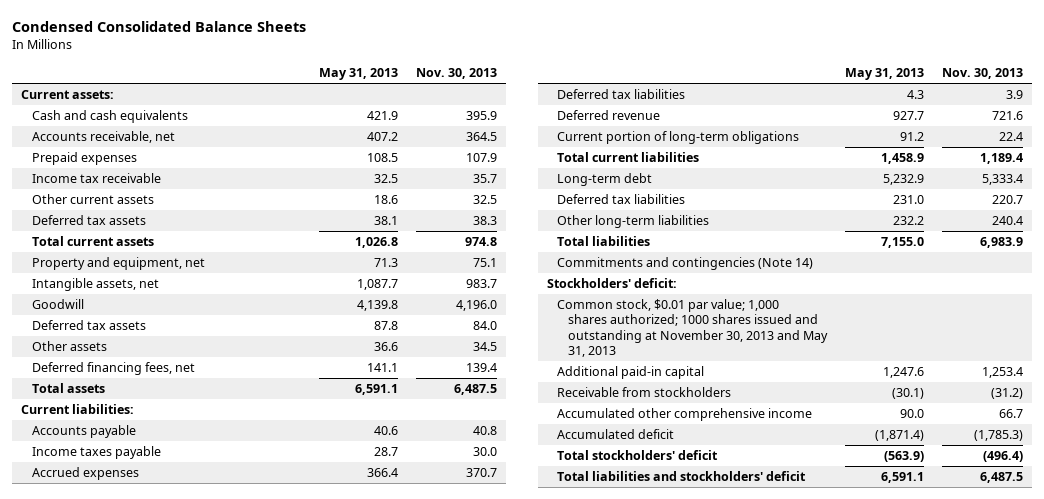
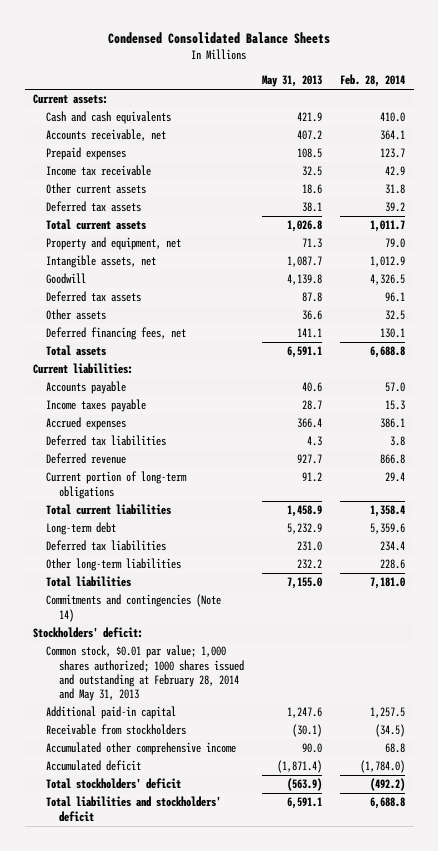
- | May 31, 2013 | Nov. 30, 2013
+ | May 31, 2013 | Feb. 28, 2014
- Common stock, $0.01 par value; 1,000 shares authorized; 1000 shares issued and outstanding at November 30, 2013 and May 31, 2013
+ Common stock, $0.01 par value; 1,000 shares authorized; 1000 shares issued and outstanding at February 28, 2014 and May 31, 2013

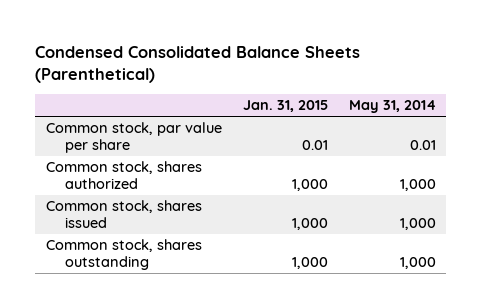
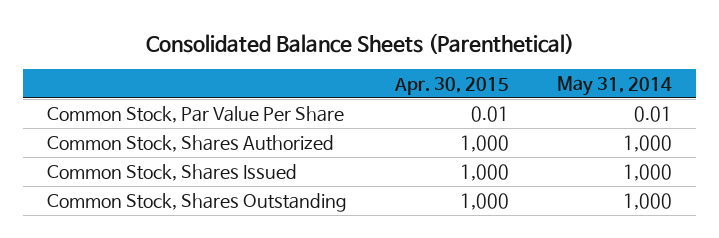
- Condensed Consolidated Balance Sheets (Parenthetical)
+ Consolidated Balance Sheets (Parenthetical)
- | Jan. 31, 2015 | May 31, 2014
+ | Apr. 30, 2015 | May 31, 2014
- Common stock, par value per share | 0.01 | 0.01
- Common stock, shares authorized | 1,000 | 1,000
- Common stock, shares issued | 1,000 | 1,000
- Common stock, shares outstanding | 1,000 | 1,000
+ Common Stock, Par Value Per Share | 0.01 | 0.01
+ Common Stock, Shares Authorized | 1,000 | 1,000
+ Common Stock, Shares Issued | 1,000 | 1,000
+ Common Stock, Shares Outstanding | 1,000 | 1,000

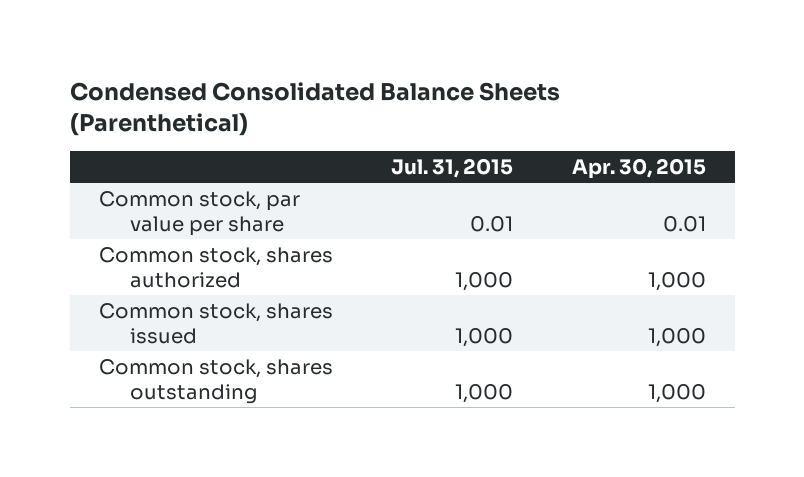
- Consolidated Balance Sheets (Parenthetical)
+ Condensed Consolidated Balance Sheets (Parenthetical)
- | Apr. 30, 2015 | May 31, 2014
+ | Jul. 31, 2015 | Apr. 30, 2015
- Common Stock, Par Value Per Share | 0.01 | 0.01
- Common Stock, Shares Authorized | 1,000 | 1,000
- Common Stock, Shares Issued | 1,000 | 1,000
- Common Stock, Shares Outstanding | 1,000 | 1,000
+ Common stock, par value per share | 0.01 | 0.01
+ Common stock, shares authorized | 1,000 | 1,000
+ Common stock, shares issued | 1,000 | 1,000
+ Common stock, shares outstanding | 1,000 | 1,000

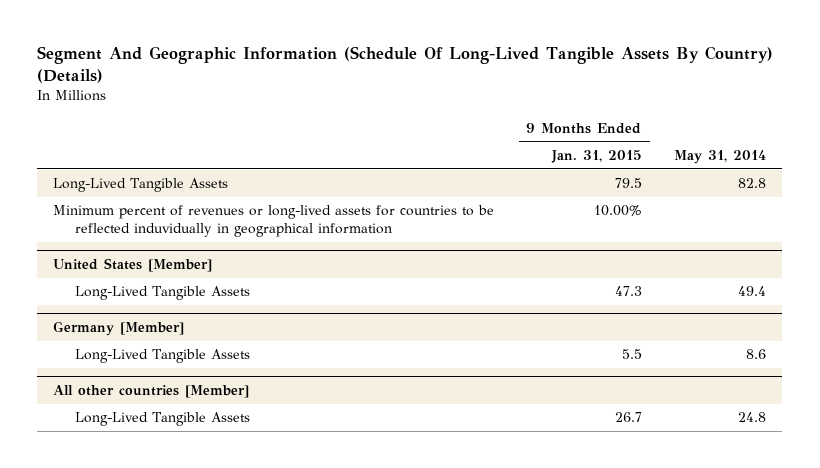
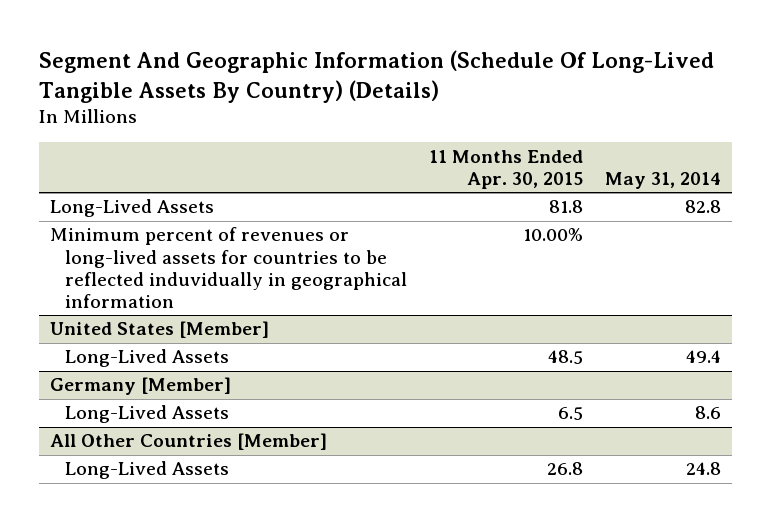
- | 9 Months Ended Jan. 31, 2015 | May 31, 2014
+ | 11 Months Ended Apr. 30, 2015 | May 31, 2014
- Long-Lived Tangible Assets | 79.5 | 82.8
+ Long-Lived Assets | 81.8 | 82.8
@ United States [Member]
- Long-Lived Tangible Assets | 47.3 | 49.4
+ Long-Lived Assets | 48.5 | 49.4
@ Germany [Member]
- Long-Lived Tangible Assets | 5.5 | 8.6
- All other countries [Member]
- Long-Lived Tangible Assets | 26.7 | 24.8
@ Germany [Member]
+ Long-Lived Assets | 6.5 | 8.6
+ All Other Countries [Member]
+ Long-Lived Assets | 26.8 | 24.8

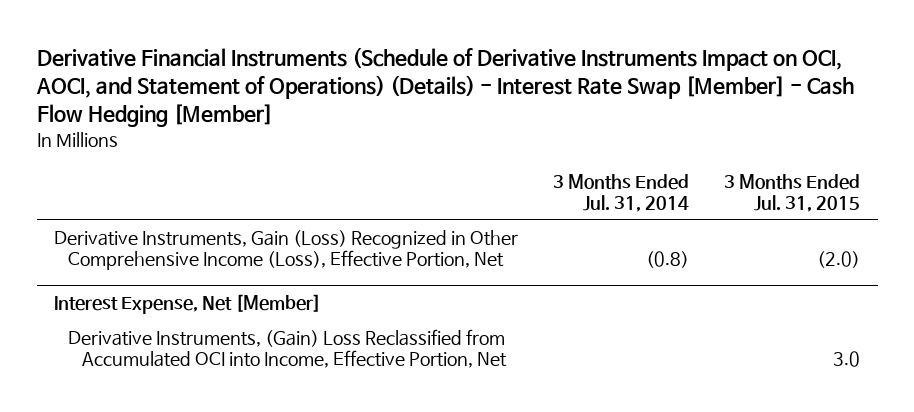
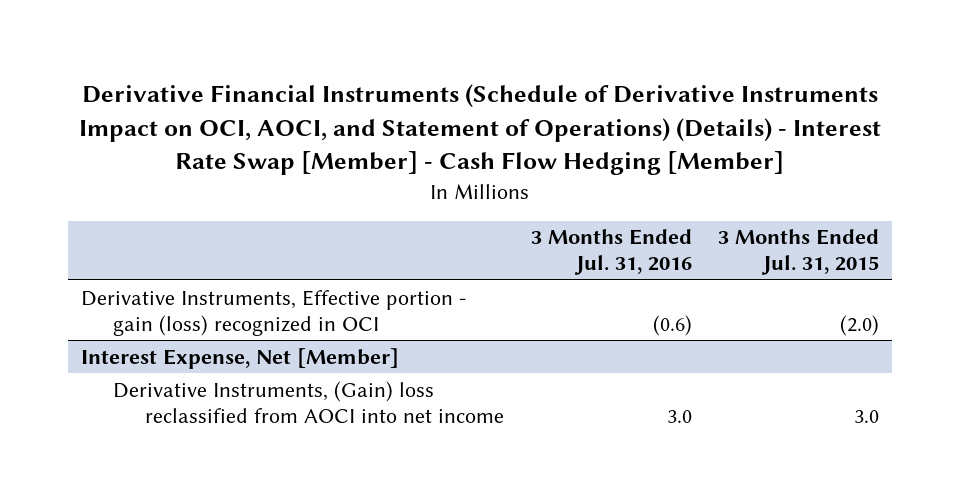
- | 3 Months Ended Jul. 31, 2014 | 3 Months Ended Jul. 31, 2015
+ | 3 Months Ended Jul. 31, 2016 | 3 Months Ended Jul. 31, 2015
- Derivative Instruments, Gain (Loss) Recognized in Other Comprehensive Income (Loss), Effective Portion, Net | (0.8) | (2.0)
+ Derivative Instruments, Effective portion - gain (loss) recognized in OCI | (0.6) | (2.0)
@ Interest Expense, Net [Member]
- Derivative Instruments, (Gain) Loss Reclassified from Accumulated OCI into Income, Effective Portion, Net | | 3.0
+ Derivative Instruments, (Gain) loss reclassified from AOCI into net income | 3.0 | 3.0

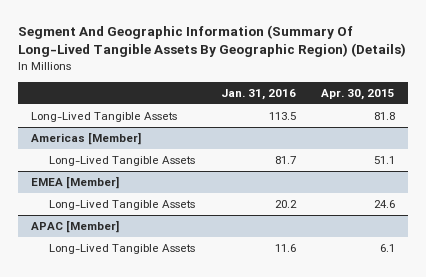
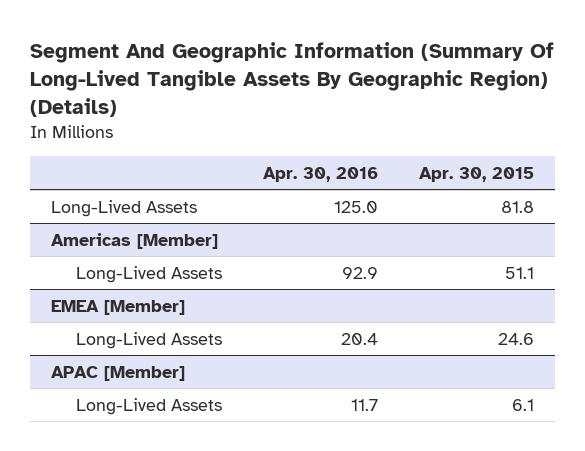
- | Jan. 31, 2016 | Apr. 30, 2015
+ | Apr. 30, 2016 | Apr. 30, 2015
- Long-Lived Tangible Assets | 113.5 | 81.8
+ Long-Lived Assets | 125.0 | 81.8
@ Americas [Member]
- Long-Lived Tangible Assets | 81.7 | 51.1
+ Long-Lived Assets | 92.9 | 51.1
@ EMEA [Member]
- Long-Lived Tangible Assets | 20.2 | 24.6
+ Long-Lived Assets | 20.4 | 24.6
@ APAC [Member]
- Long-Lived Tangible Assets | 11.6 | 6.1
+ Long-Lived Assets | 11.7 | 6.1

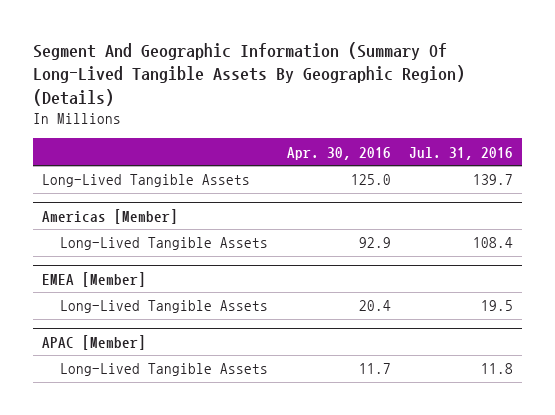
- | Apr. 30, 2016 | Apr. 30, 2015
+ | Apr. 30, 2016 | Jul. 31, 2016
- Long-Lived Assets | 125.0 | 81.8
+ Long-Lived Tangible Assets | 125.0 | 139.7
@ Americas [Member]
- Long-Lived Assets | 92.9 | 51.1
+ Long-Lived Tangible Assets | 92.9 | 108.4
@ EMEA [Member]
- Long-Lived Assets | 20.4 | 24.6
+ Long-Lived Tangible Assets | 20.4 | 19.5
@ APAC [Member]
- Long-Lived Assets | 11.7 | 6.1
+ Long-Lived Tangible Assets | 11.7 | 11.8

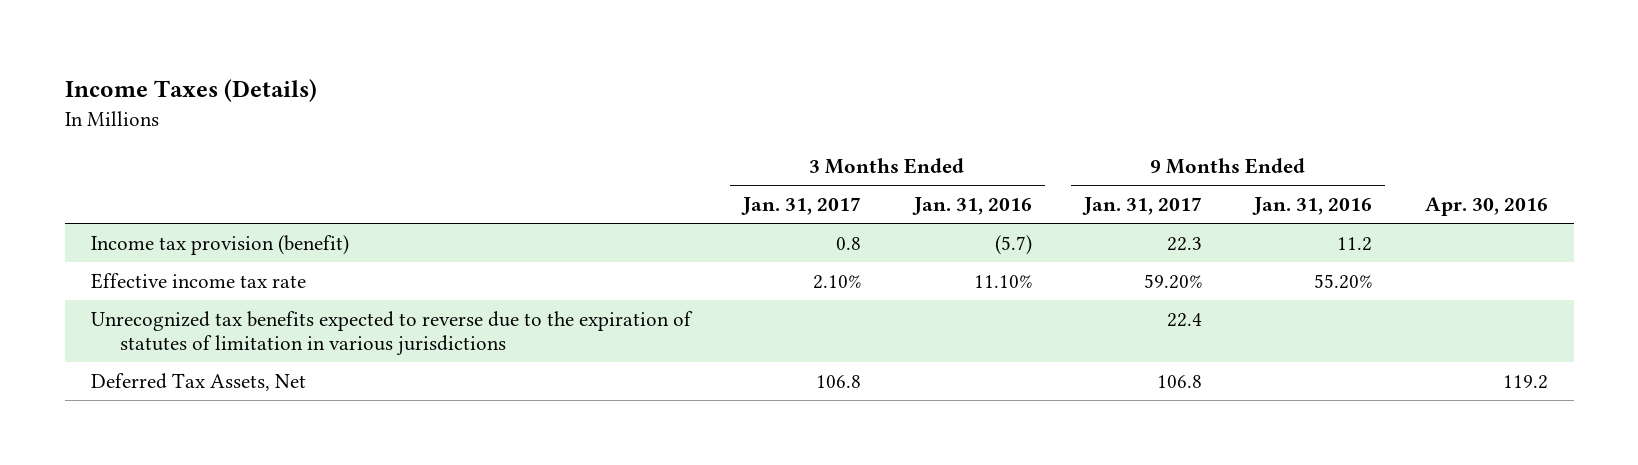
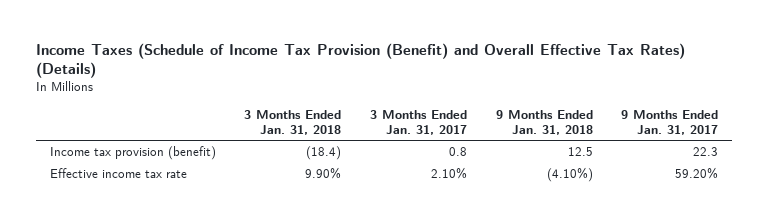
- Income Taxes (Details)
+ Income Taxes (Schedule of Income Tax Provision (Benefit) and Overall Effective Tax Rates) (Details)
- | 3 Months Ended Jan. 31, 2017 | 3 Months Ended Jan. 31, 2016 | 9 Months Ended Jan. 31, 2017 | 9 Months Ended Jan. 31, 2016 | Apr. 30, 2016
+ | 3 Months Ended Jan. 31, 2018 | 3 Months Ended Jan. 31, 2017 | 9 Months Ended Jan. 31, 2018 | 9 Months Ended Jan. 31, 2017
- Unrecognized tax benefits expected to reverse due to the expiration of statutes of limitation in various jurisdictions | | | 22.4 | |
- Deferred Tax Assets, Net | 106.8 | | 106.8 | | 119.2

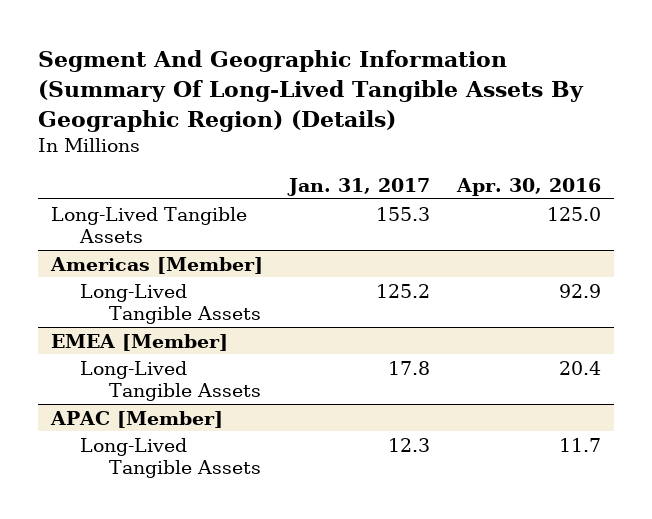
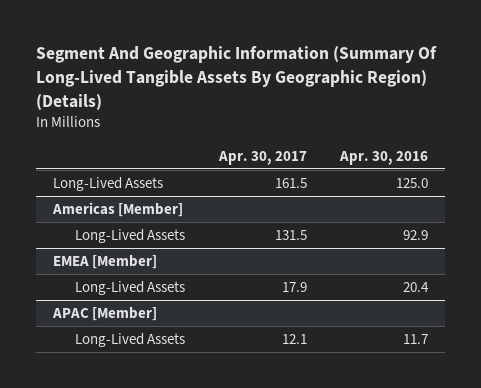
- | Jan. 31, 2017 | Apr. 30, 2016
+ | Apr. 30, 2017 | Apr. 30, 2016
- Long-Lived Tangible Assets | 155.3 | 125.0
+ Long-Lived Assets | 161.5 | 125.0
@ Americas [Member]
- Long-Lived Tangible Assets | 125.2 | 92.9
+ Long-Lived Assets | 131.5 | 92.9
@ EMEA [Member]
- Long-Lived Tangible Assets | 17.8 | 20.4
+ Long-Lived Assets | 17.9 | 20.4
@ APAC [Member]
- Long-Lived Tangible Assets | 12.3 | 11.7
+ Long-Lived Assets | 12.1 | 11.7

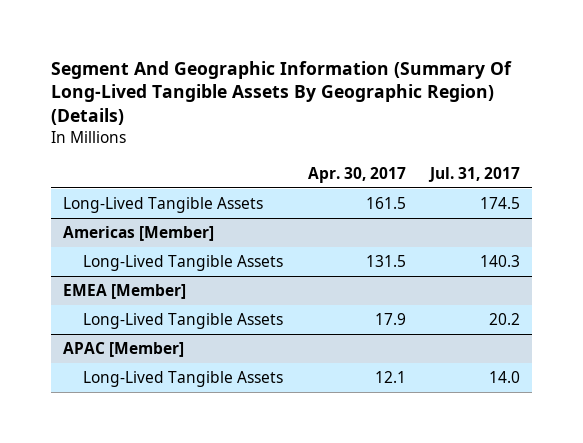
- | Apr. 30, 2017 | Apr. 30, 2016
+ | Apr. 30, 2017 | Jul. 31, 2017
- Long-Lived Assets | 161.5 | 125.0
+ Long-Lived Tangible Assets | 161.5 | 174.5
@ Americas [Member]
- Long-Lived Assets | 131.5 | 92.9
+ Long-Lived Tangible Assets | 131.5 | 140.3
@ EMEA [Member]
- Long-Lived Assets | 17.9 | 20.4
+ Long-Lived Tangible Assets | 17.9 | 20.2
@ APAC [Member]
- Long-Lived Assets | 12.1 | 11.7
+ Long-Lived Tangible Assets | 12.1 | 14.0

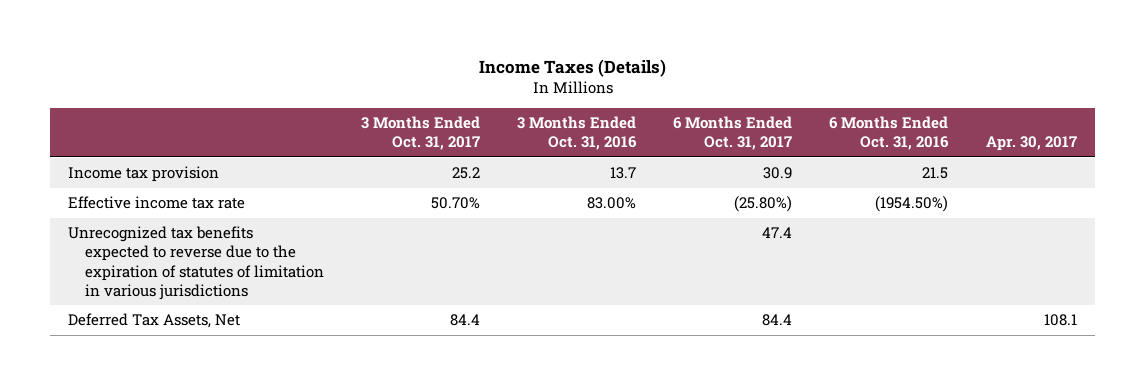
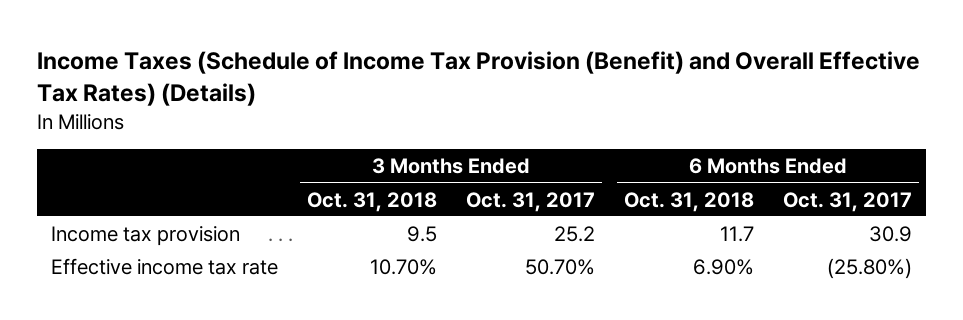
- Income Taxes (Details)
+ Income Taxes (Schedule of Income Tax Provision (Benefit) and Overall Effective Tax Rates) (Details)
- | 3 Months Ended Oct. 31, 2017 | 3 Months Ended Oct. 31, 2016 | 6 Months Ended Oct. 31, 2017 | 6 Months Ended Oct. 31, 2016 | Apr. 30, 2017
+ | 3 Months Ended Oct. 31, 2018 | 3 Months Ended Oct. 31, 2017 | 6 Months Ended Oct. 31, 2018 | 6 Months Ended Oct. 31, 2017
- Unrecognized tax benefits expected to reverse due to the expiration of statutes of limitation in various jurisdictions | | | 47.4 | |
- Deferred Tax Assets, Net | 84.4 | | 84.4 | | 108.1

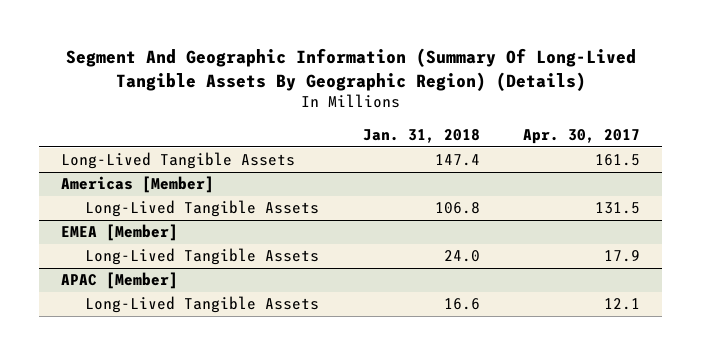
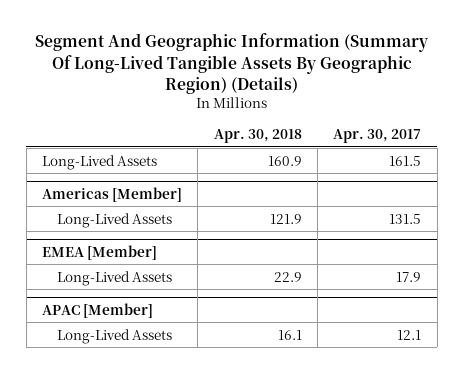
- | Jan. 31, 2018 | Apr. 30, 2017
+ | Apr. 30, 2018 | Apr. 30, 2017
- Long-Lived Tangible Assets | 147.4 | 161.5
+ Long-Lived Assets | 160.9 | 161.5
@ Americas [Member]
- Long-Lived Tangible Assets | 106.8 | 131.5
+ Long-Lived Assets | 121.9 | 131.5
@ EMEA [Member]
- Long-Lived Tangible Assets | 24.0 | 17.9
+ Long-Lived Assets | 22.9 | 17.9
@ APAC [Member]
- Long-Lived Tangible Assets | 16.6 | 12.1
+ Long-Lived Assets | 16.1 | 12.1

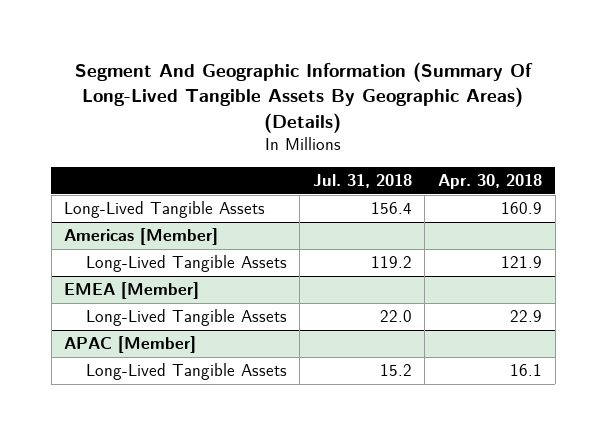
- Segment And Geographic Information (Summary Of Long-Lived Tangible Assets By Geographic Region) (Details)
+ Segment And Geographic Information (Summary Of Long-Lived Tangible Assets By Geographic Areas) (Details)
- | Apr. 30, 2018 | Apr. 30, 2017
+ | Jul. 31, 2018 | Apr. 30, 2018
- Long-Lived Assets | 160.9 | 161.5
+ Long-Lived Tangible Assets | 156.4 | 160.9
@ Americas [Member]
- Long-Lived Assets | 121.9 | 131.5
+ Long-Lived Tangible Assets | 119.2 | 121.9
@ EMEA [Member]
- Long-Lived Assets | 22.9 | 17.9
+ Long-Lived Tangible Assets | 22.0 | 22.9
@ APAC [Member]
- Long-Lived Assets | 16.1 | 12.1
+ Long-Lived Tangible Assets | 15.2 | 16.1

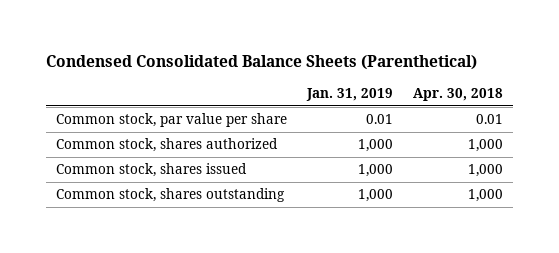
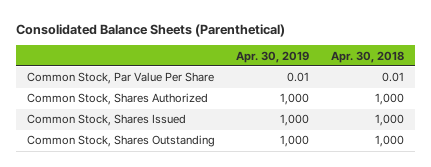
- Condensed Consolidated Balance Sheets (Parenthetical)
+ Consolidated Balance Sheets (Parenthetical)
- | Jan. 31, 2019 | Apr. 30, 2018
+ | Apr. 30, 2019 | Apr. 30, 2018
- Common stock, par value per share | 0.01 | 0.01
- Common stock, shares authorized | 1,000 | 1,000
- Common stock, shares issued | 1,000 | 1,000
- Common stock, shares outstanding | 1,000 | 1,000
+ Common Stock, Par Value Per Share | 0.01 | 0.01
+ Common Stock, Shares Authorized | 1,000 | 1,000
+ Common Stock, Shares Issued | 1,000 | 1,000
+ Common Stock, Shares Outstanding | 1,000 | 1,000

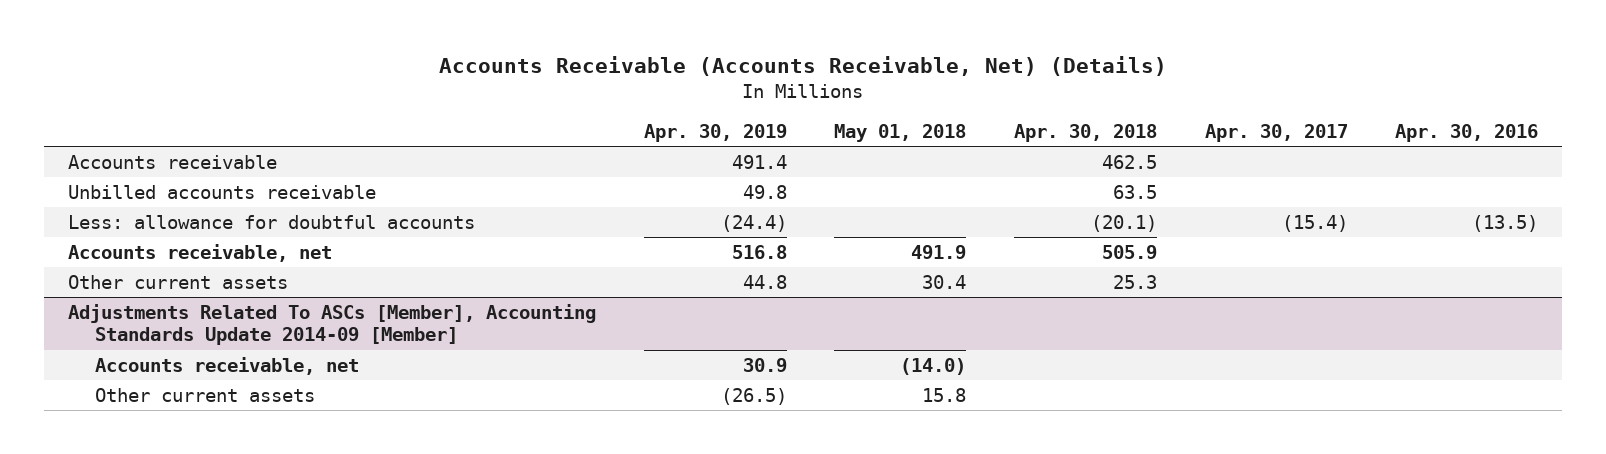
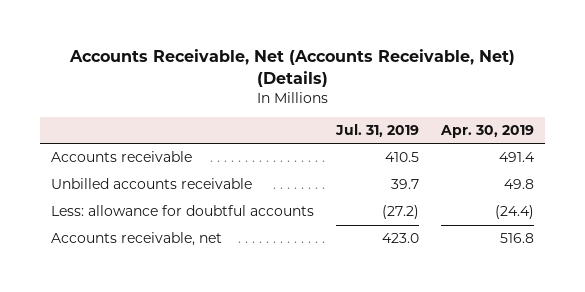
- Accounts Receivable (Accounts Receivable, Net) (Details)
+ Accounts Receivable, Net (Accounts Receivable, Net) (Details)
- | Apr. 30, 2019 | May 01, 2018 | Apr. 30, 2018 | Apr. 30, 2017 | Apr. 30, 2016
+ | Jul. 31, 2019 | Apr. 30, 2019
- Other current assets | 44.8 | 30.4 | 25.3 | |
- Adjustments Related To ASCs [Member], Accounting Standards Update 2014-09 [Member]
- Accounts receivable, net | 30.9 | (14.0) | | |
- Other current assets | (26.5) | 15.8 | | |

